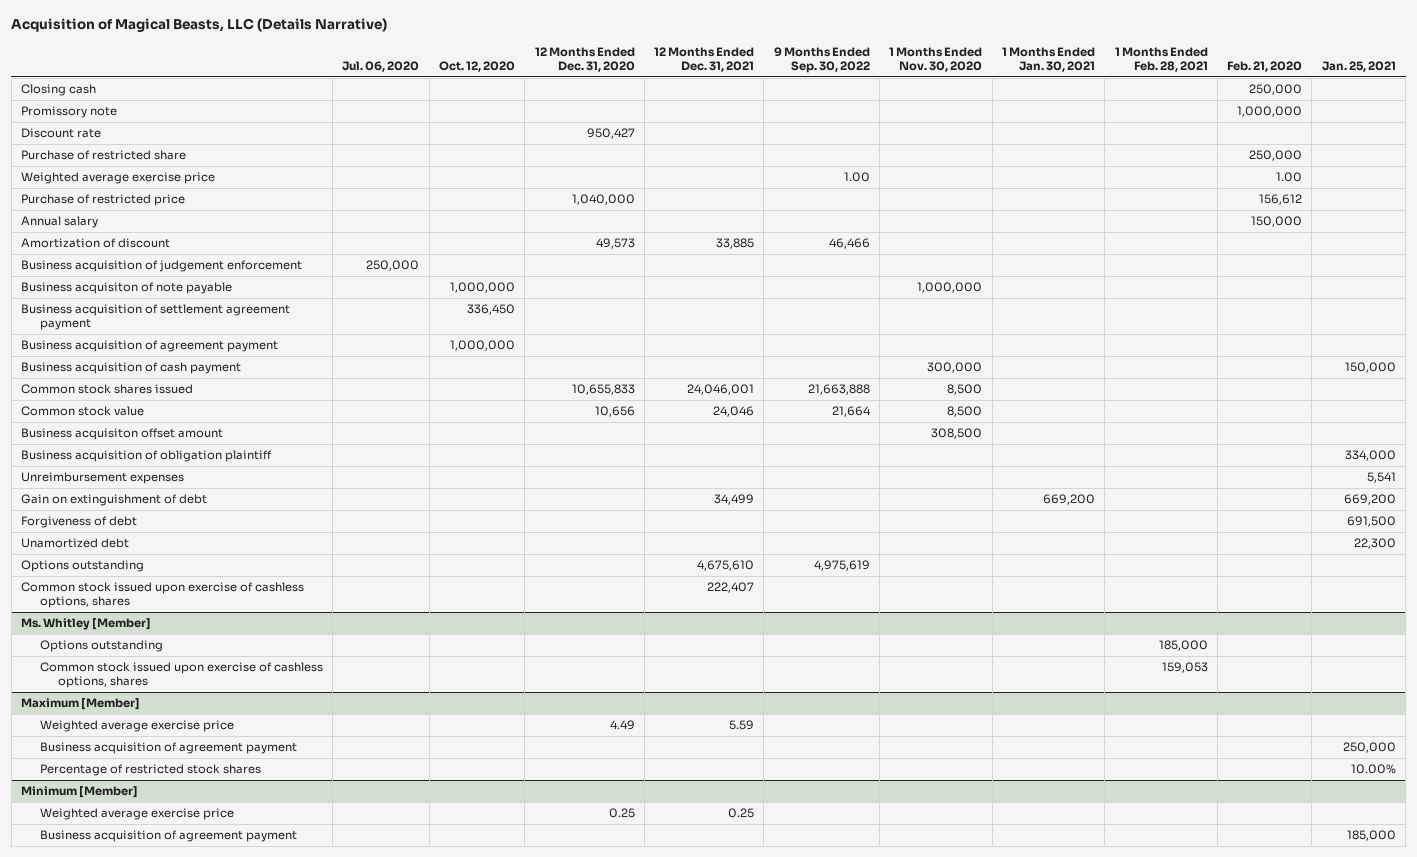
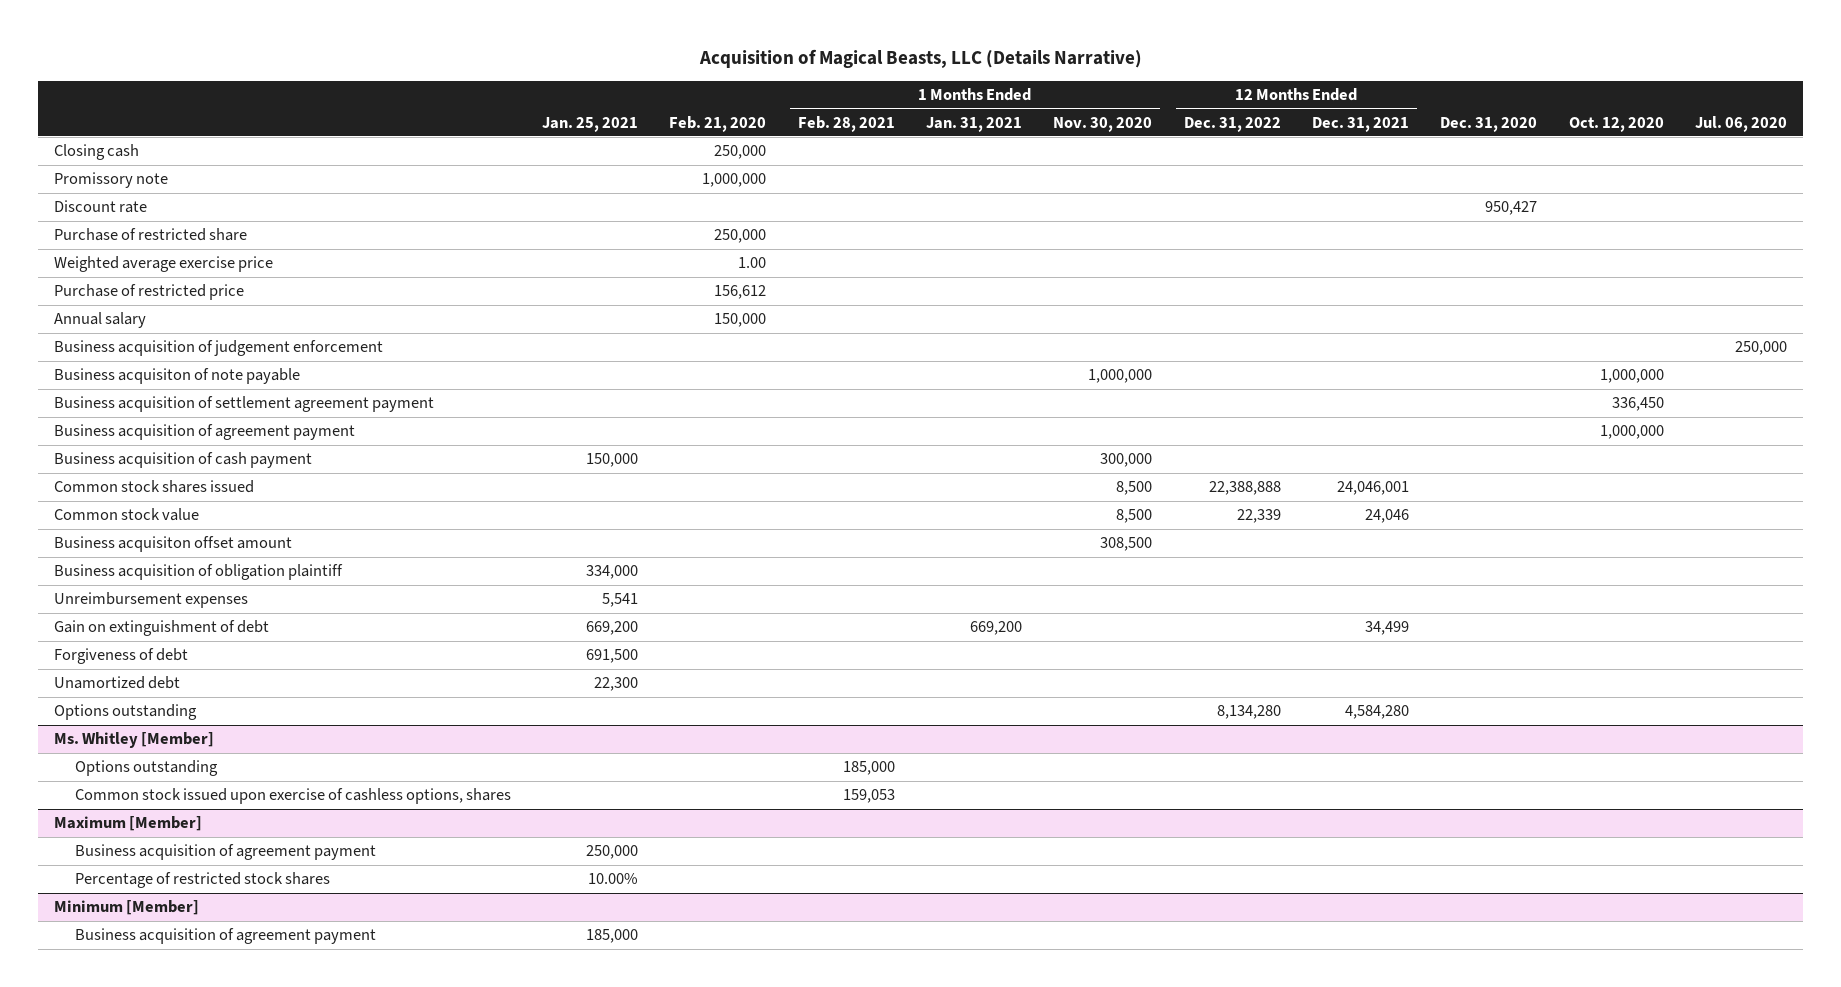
- | Jul. 06, 2020 | Oct. 12, 2020 | 12 Months Ended Dec. 31, 2020 | 12 Months Ended Dec. 31, 2021 | 9 Months Ended Sep. 30, 2022 | 1 Months Ended Nov. 30, 2020 | 1 Months Ended Jan. 30, 2021 | 1 Months Ended Feb. 28, 2021 | Feb. 21, 2020 | Jan. 25, 2021
+ | Jan. 25, 2021 | Feb. 21, 2020 | 1 Months Ended Feb. 28, 2021 | 1 Months Ended Jan. 31, 2021 | 1 Months Ended Nov. 30, 2020 | 12 Months Ended Dec. 31, 2022 | 12 Months Ended Dec. 31, 2021 | Dec. 31, 2020 | Oct. 12, 2020 | Jul. 06, 2020
- Amortization of discount | | | 49,573 | 33,885 | 46,466 | | | | |
- Options outstanding | | | | 4,675,610 | 4,975,619 | | | | |
- Common stock issued upon exercise of cashless options, shares | | | | 222,407 | | | | | |
+ Options outstanding | | | | | | 8,134,280 | 4,584,280 | | |
@ Maximum [Member]
- Weighted average exercise price | | | 4.49 | 5.59 | | | | | |
@ Minimum [Member]
- Weighted average exercise price | | | 0.25 | 0.25 | | | | | |

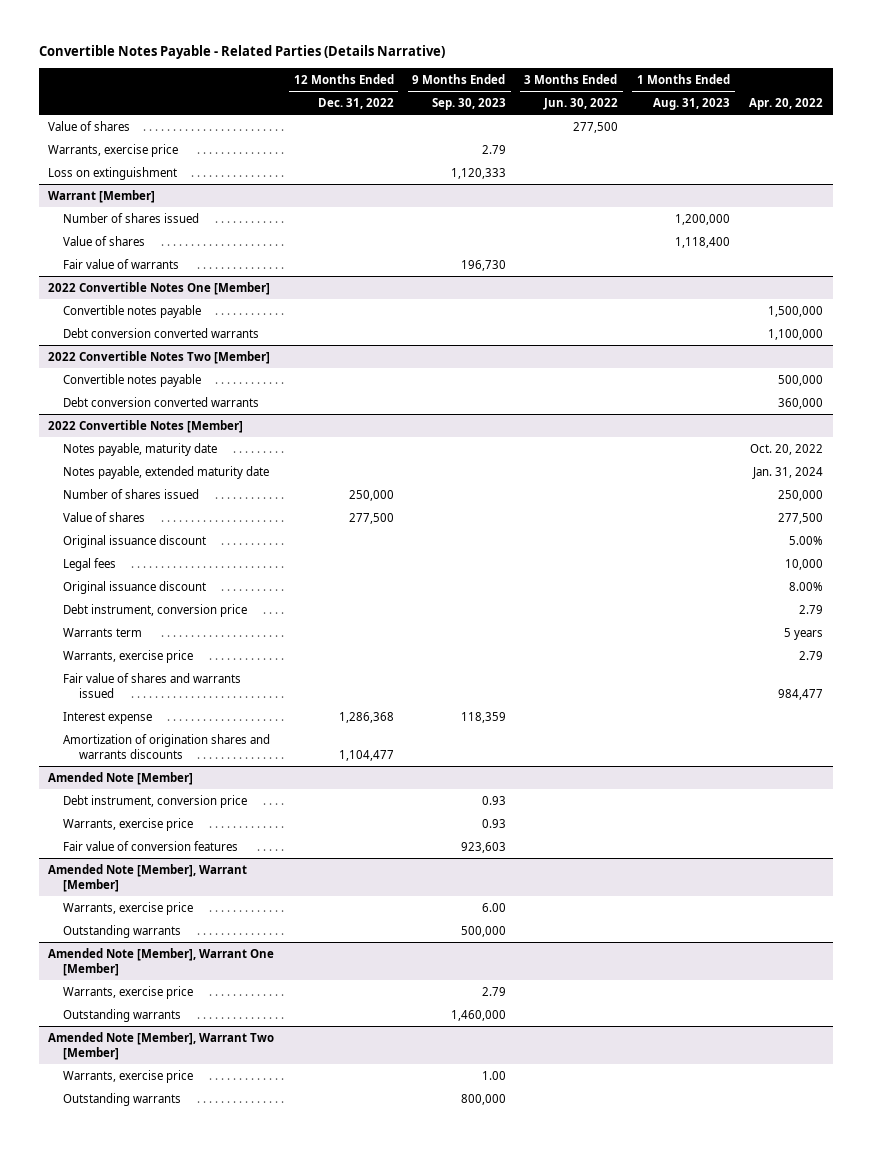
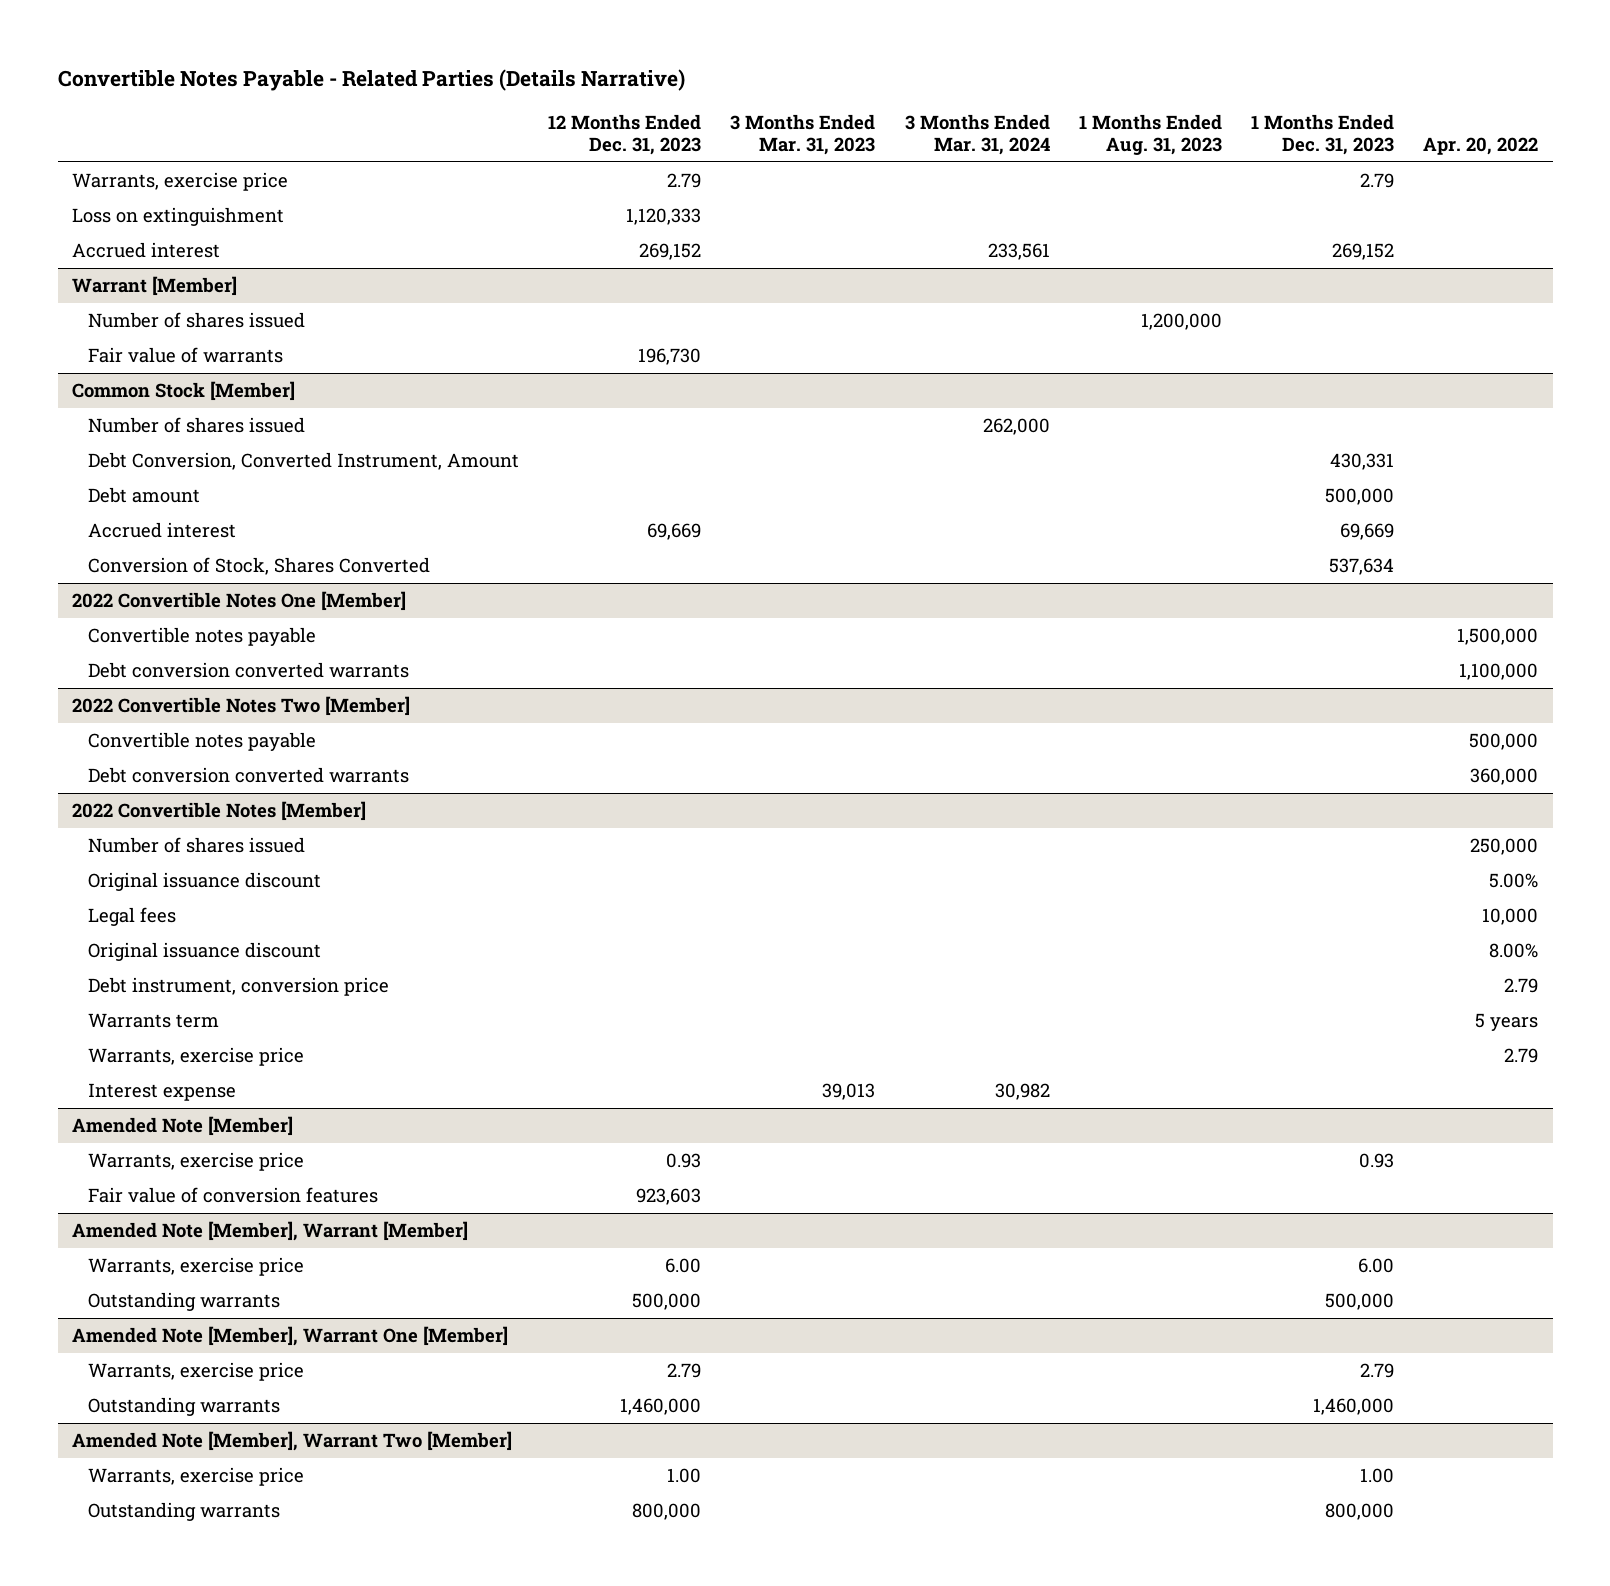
- | 12 Months Ended Dec. 31, 2022 | 9 Months Ended Sep. 30, 2023 | 3 Months Ended Jun. 30, 2022 | 1 Months Ended Aug. 31, 2023 | Apr. 20, 2022
+ | 12 Months Ended Dec. 31, 2023 | 3 Months Ended Mar. 31, 2023 | 3 Months Ended Mar. 31, 2024 | 1 Months Ended Aug. 31, 2023 | 1 Months Ended Dec. 31, 2023 | Apr. 20, 2022
- Value of shares | | | 277,500 | |
+ Accrued interest | 269,152 | | 233,561 | | 269,152 |
@ Warrant [Member]
- Value of shares | | | | 1,118,400 |
+ Common Stock [Member]
+ Number of shares issued | | | 262,000 | | |
+ Debt Conversion, Converted Instrument, Amount | | | | | 430,331 |
+ Debt amount | | | | | 500,000 |
+ Accrued interest | 69,669 | | | | 69,669 |
+ Conversion of Stock, Shares Converted | | | | | 537,634 |
@ 2022 Convertible Notes [Member]
- Notes payable, maturity date | | | | | Oct. 20, 2022
- Notes payable, extended maturity date | | | | | Jan. 31, 2024
- Value of shares | 277,500 | | | | 277,500
- Fair value of shares and warrants issued | | | | | 984,477
- Amortization of origination shares and warrants discounts | 1,104,477 | | | |
@ Amended Note [Member]
- Debt instrument, conversion price | | 0.93 | | |

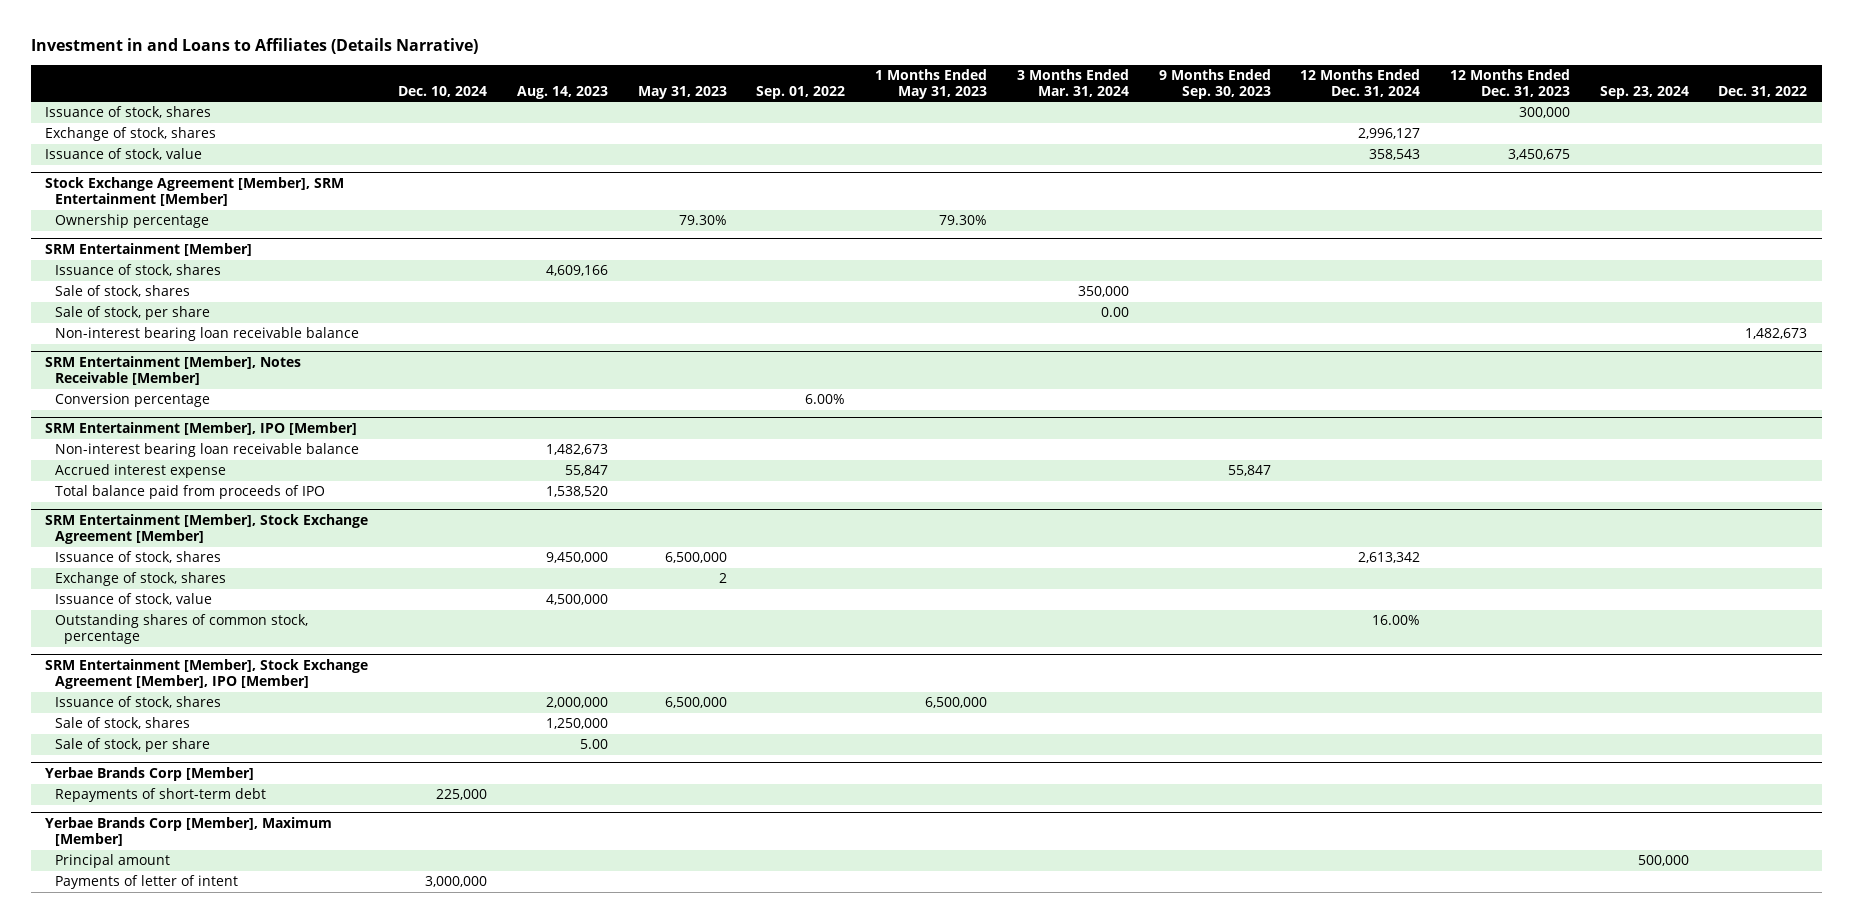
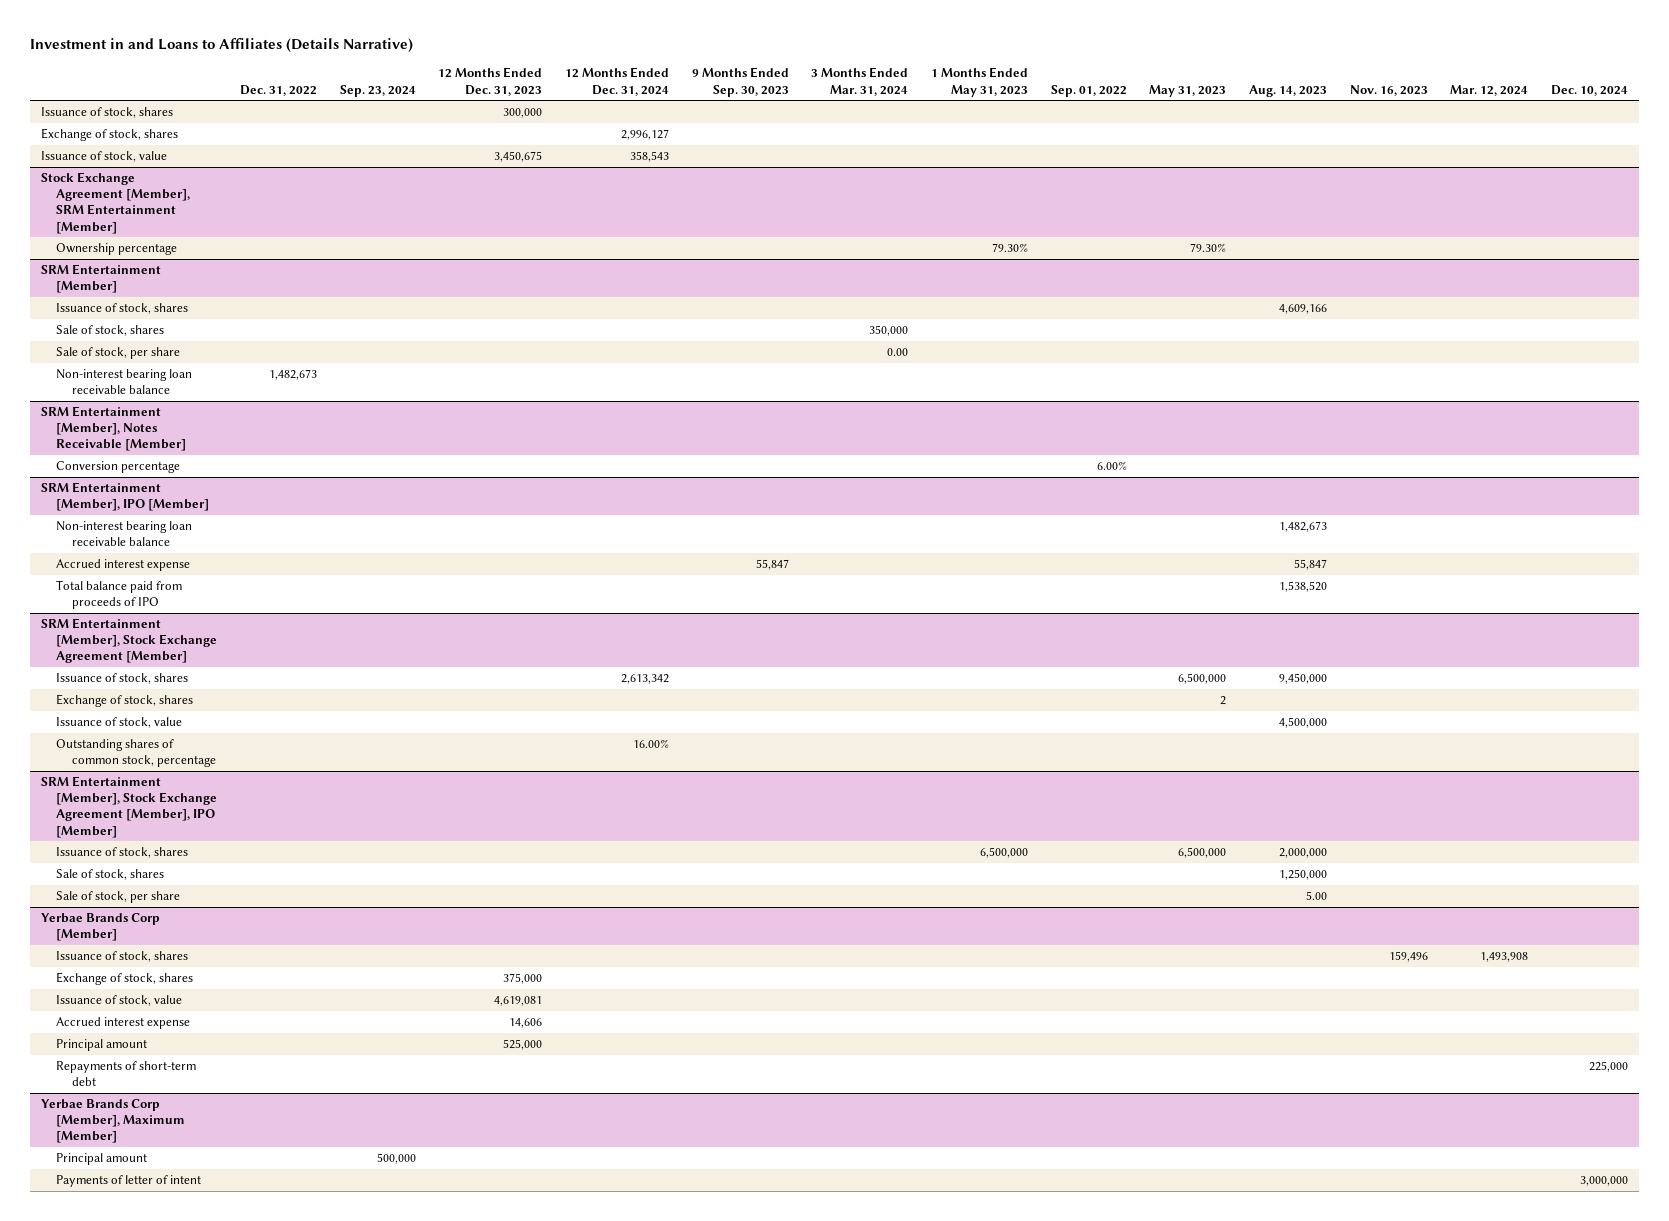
- | Dec. 10, 2024 | Aug. 14, 2023 | May 31, 2023 | Sep. 01, 2022 | 1 Months Ended May 31, 2023 | 3 Months Ended Mar. 31, 2024 | 9 Months Ended Sep. 30, 2023 | 12 Months Ended Dec. 31, 2024 | 12 Months Ended Dec. 31, 2023 | Sep. 23, 2024 | Dec. 31, 2022
+ | Dec. 31, 2022 | Sep. 23, 2024 | 12 Months Ended Dec. 31, 2023 | 12 Months Ended Dec. 31, 2024 | 9 Months Ended Sep. 30, 2023 | 3 Months Ended Mar. 31, 2024 | 1 Months Ended May 31, 2023 | Sep. 01, 2022 | May 31, 2023 | Aug. 14, 2023 | Nov. 16, 2023 | Mar. 12, 2024 | Dec. 10, 2024
@ Yerbae Brands Corp [Member]
+ Issuance of stock, shares | | | | | | | | | | | 159,496 | 1,493,908 |
+ Exchange of stock, shares | | | 375,000 | | | | | | | | | |
+ Issuance of stock, value | | | 4,619,081 | | | | | | | | | |
+ Accrued interest expense | | | 14,606 | | | | | | | | | |
+ Principal amount | | | 525,000 | | | | | | | | | |

